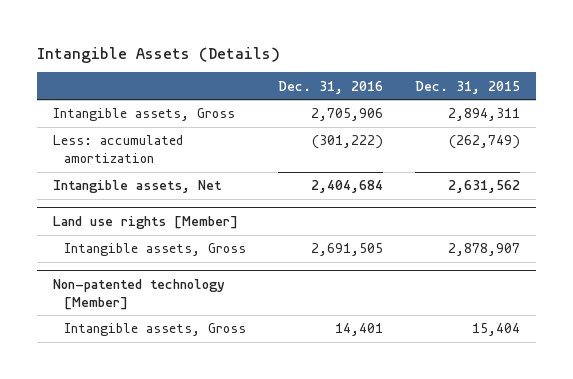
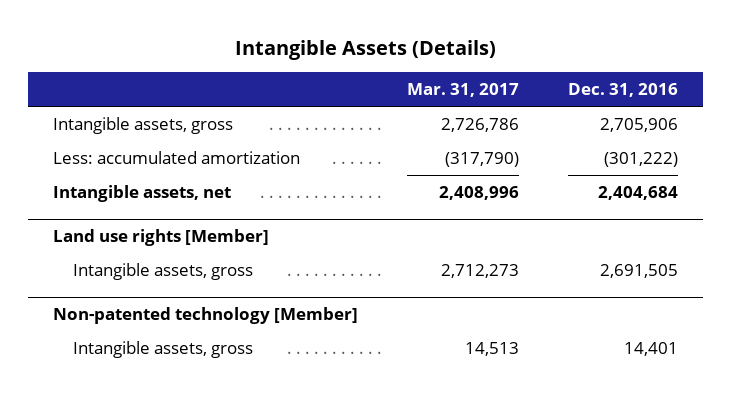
- | Dec. 31, 2016 | Dec. 31, 2015
+ | Mar. 31, 2017 | Dec. 31, 2016
- Intangible assets, Gross | 2,705,906 | 2,894,311
+ Intangible assets, gross | 2,726,786 | 2,705,906
- Intangible assets, Net | 2,404,684 | 2,631,562
+ Intangible assets, net | 2,408,996 | 2,404,684
@ Land use rights [Member]
- Intangible assets, Gross | 2,691,505 | 2,878,907
+ Intangible assets, gross | 2,712,273 | 2,691,505
@ Non-patented technology [Member]
- Intangible assets, Gross | 14,401 | 15,404
+ Intangible assets, gross | 14,513 | 14,401

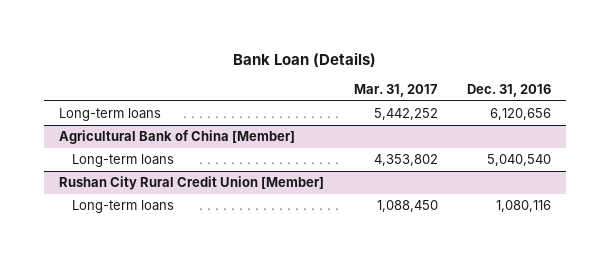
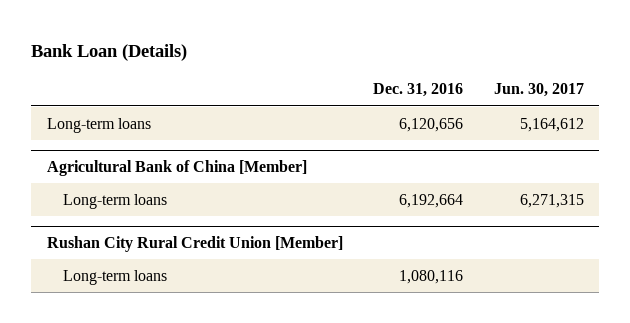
- | Mar. 31, 2017 | Dec. 31, 2016
+ | Dec. 31, 2016 | Jun. 30, 2017
@ Agricultural Bank of China [Member]
- Long-term loans | 4,353,802 | 5,040,540
+ Long-term loans | 6,192,664 | 6,271,315

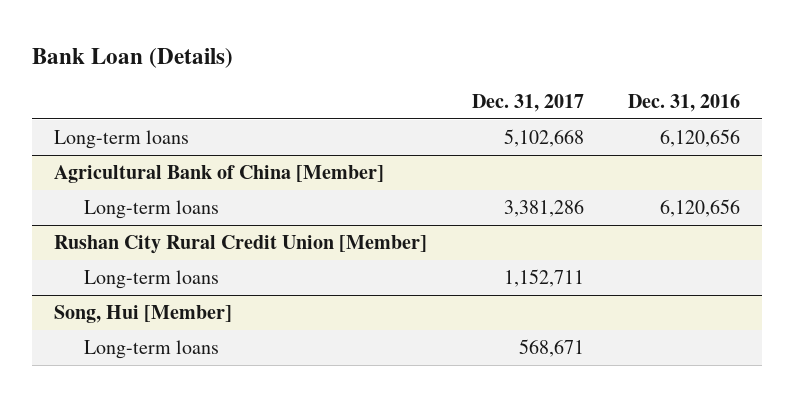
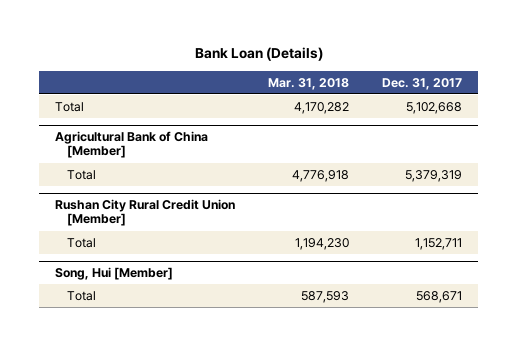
- | Dec. 31, 2017 | Dec. 31, 2016
+ | Mar. 31, 2018 | Dec. 31, 2017
- Long-term loans | 5,102,668 | 6,120,656
+ Total | 4,170,282 | 5,102,668
@ Agricultural Bank of China [Member]
- Long-term loans | 3,381,286 | 6,120,656
+ Total | 4,776,918 | 5,379,319
@ Rushan City Rural Credit Union [Member]
- Long-term loans | 1,152,711 |
+ Total | 1,194,230 | 1,152,711
@ Song, Hui [Member]
- Long-term loans | 568,671 |
+ Total | 587,593 | 568,671

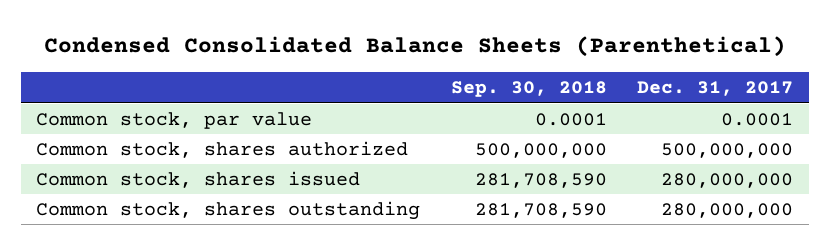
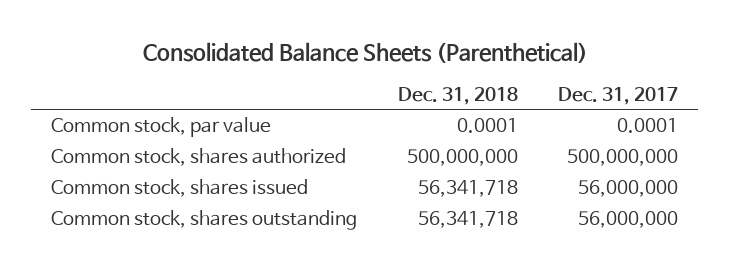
- Condensed Consolidated Balance Sheets (Parenthetical)
+ Consolidated Balance Sheets (Parenthetical)
- | Sep. 30, 2018 | Dec. 31, 2017
+ | Dec. 31, 2018 | Dec. 31, 2017
- Common stock, shares issued | 281,708,590 | 280,000,000
- Common stock, shares outstanding | 281,708,590 | 280,000,000
+ Common stock, shares issued | 56,341,718 | 56,000,000
+ Common stock, shares outstanding | 56,341,718 | 56,000,000

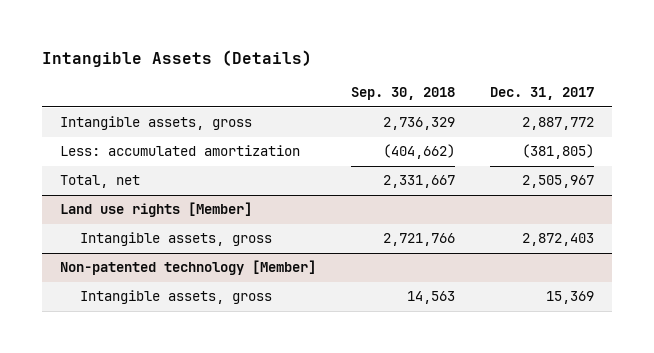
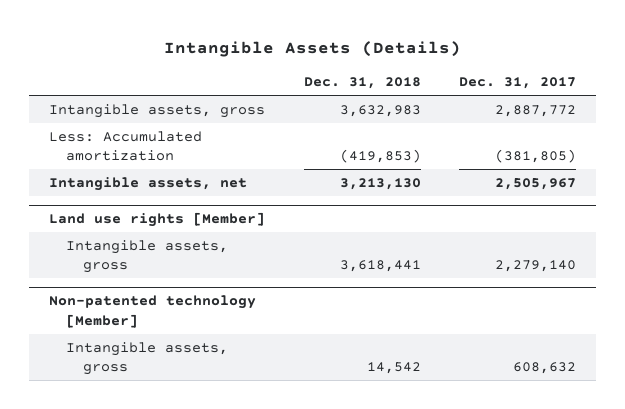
- | Sep. 30, 2018 | Dec. 31, 2017
+ | Dec. 31, 2018 | Dec. 31, 2017
- Less: accumulated amortization | (404,662) | (381,805)
- Total, net | 2,331,667 | 2,505,967
+ Less: Accumulated amortization | (419,853) | (381,805)
+ Intangible assets, net | 3,213,130 | 2,505,967
@ Land use rights [Member]
- Intangible assets, gross | 2,721,766 | 2,872,403
+ Intangible assets, gross | 3,618,441 | 2,279,140
@ Non-patented technology [Member]
- Intangible assets, gross | 14,563 | 15,369
+ Intangible assets, gross | 14,542 | 608,632

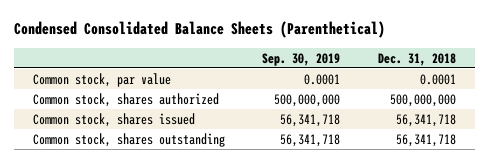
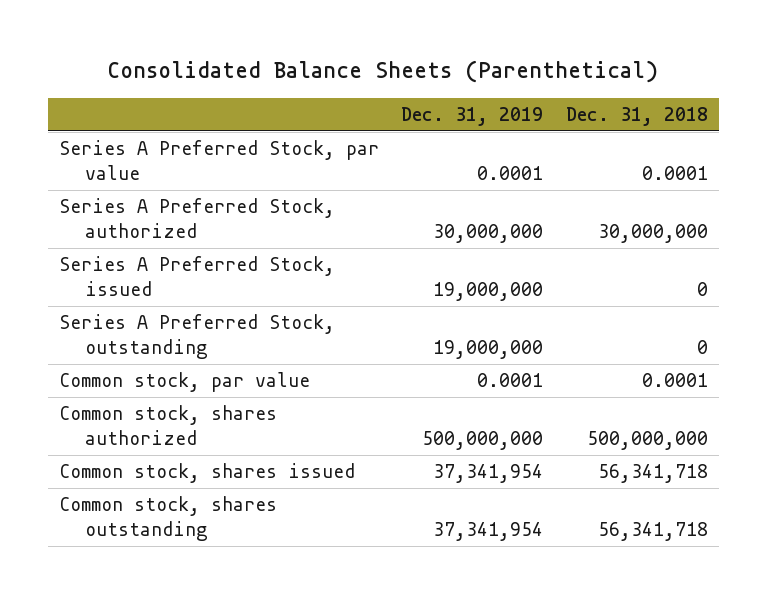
- Condensed Consolidated Balance Sheets (Parenthetical)
+ Consolidated Balance Sheets (Parenthetical)
- | Sep. 30, 2019 | Dec. 31, 2018
+ | Dec. 31, 2019 | Dec. 31, 2018
+ Series A Preferred Stock, par value | 0.0001 | 0.0001
+ Series A Preferred Stock, authorized | 30,000,000 | 30,000,000
+ Series A Preferred Stock, issued | 19,000,000 | 0
+ Series A Preferred Stock, outstanding | 19,000,000 | 0

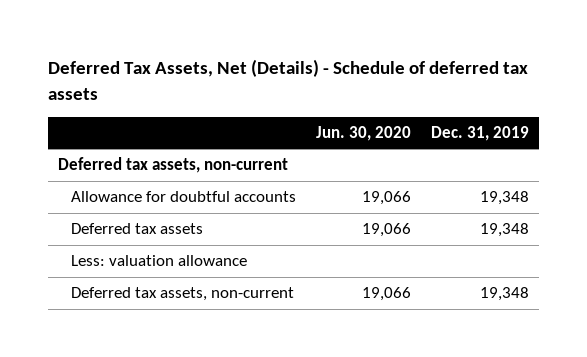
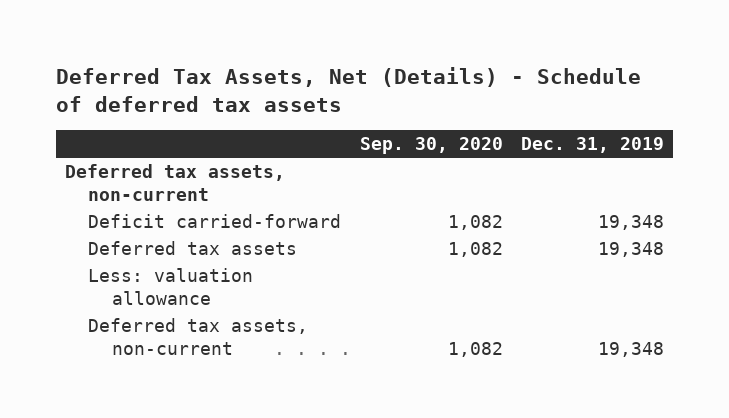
- | Jun. 30, 2020 | Dec. 31, 2019
+ | Sep. 30, 2020 | Dec. 31, 2019
- Allowance for doubtful accounts | 19,066 | 19,348
+ Deficit carried-forward | 1,082 | 19,348

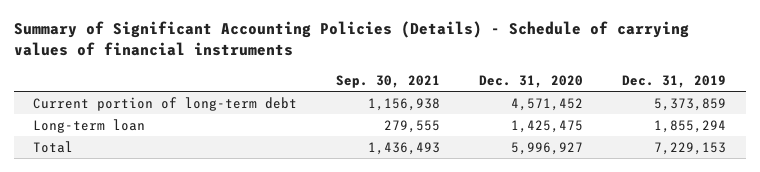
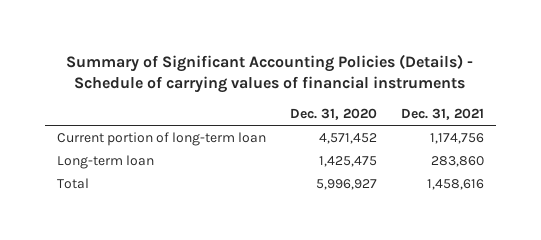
- | Sep. 30, 2021 | Dec. 31, 2020 | Dec. 31, 2019
+ | Dec. 31, 2020 | Dec. 31, 2021
- Current portion of long-term debt | 1,156,938 | 4,571,452 | 5,373,859
+ Current portion of long-term loan | 4,571,452 | 1,174,756

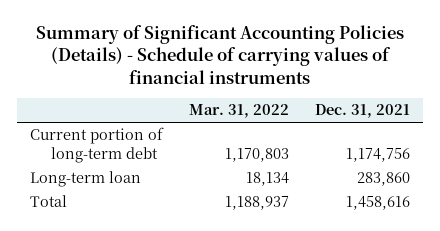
- | Dec. 31, 2020 | Dec. 31, 2021
+ | Mar. 31, 2022 | Dec. 31, 2021
- Current portion of long-term loan | 4,571,452 | 1,174,756
+ Current portion of long-term debt | 1,170,803 | 1,174,756

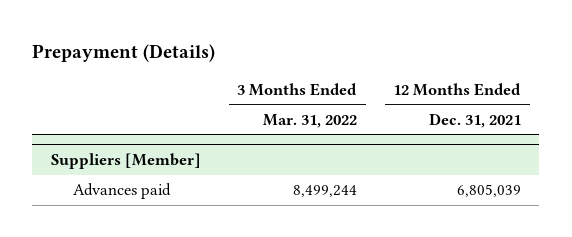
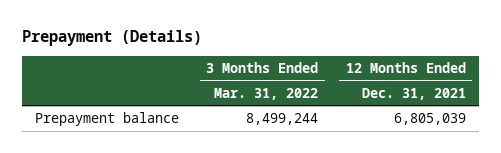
- Suppliers [Member]
- Advances paid | 8,499,244 | 6,805,039
+ Prepayment balance | 8,499,244 | 6,805,039

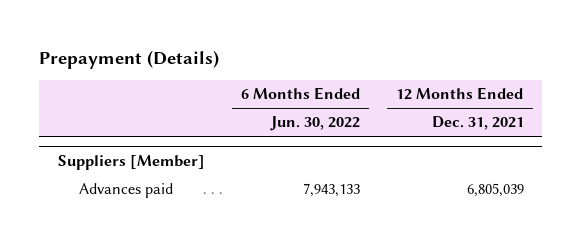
- | 3 Months Ended Mar. 31, 2022 | 12 Months Ended Dec. 31, 2021
+ | 6 Months Ended Jun. 30, 2022 | 12 Months Ended Dec. 31, 2021
- Prepayment balance | 8,499,244 | 6,805,039
+ Suppliers [Member]
+ Advances paid | 7,943,133 | 6,805,039

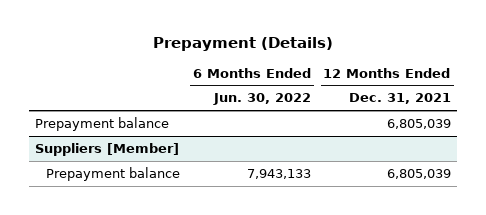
+ Prepayment balance | | 6,805,039
@ Suppliers [Member]
- Advances paid | 7,943,133 | 6,805,039
+ Prepayment balance | 7,943,133 | 6,805,039

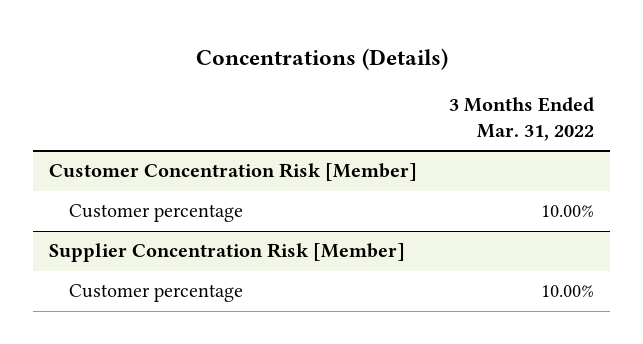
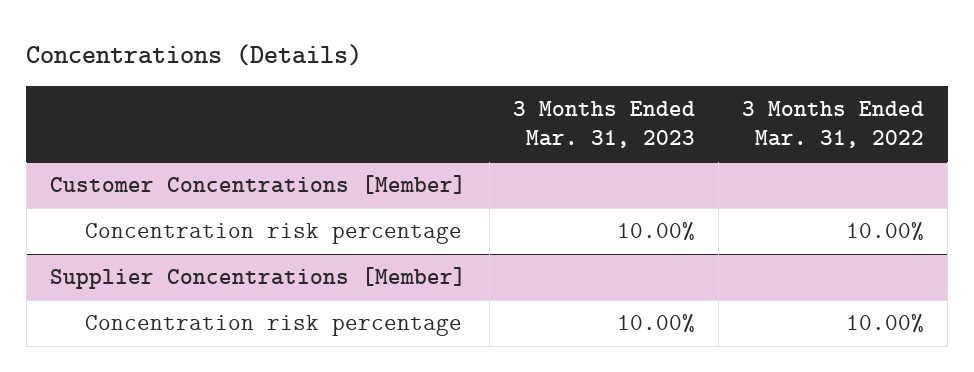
- | 3 Months Ended Mar. 31, 2022
+ | 3 Months Ended Mar. 31, 2023 | 3 Months Ended Mar. 31, 2022
- Customer Concentration Risk [Member]
- Customer percentage | 10.00%
- Supplier Concentration Risk [Member]
- Customer percentage | 10.00%
+ Customer Concentrations [Member]
+ Concentration risk percentage | 10.00% | 10.00%
+ Supplier Concentrations [Member]
+ Concentration risk percentage | 10.00% | 10.00%

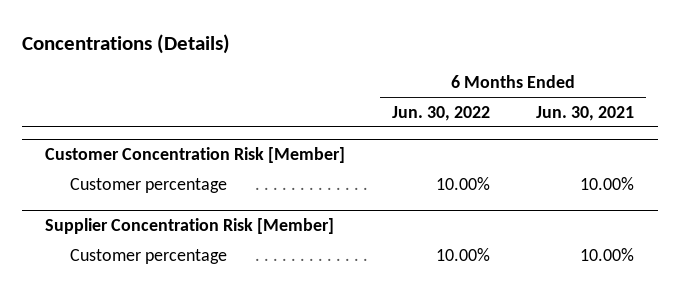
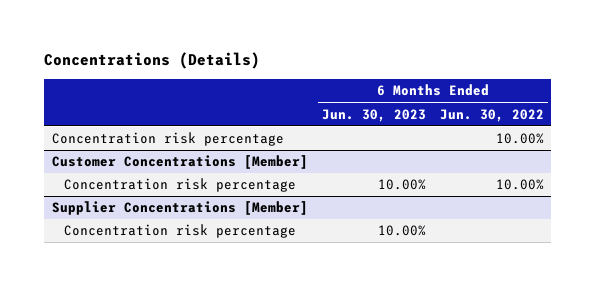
- | 6 Months Ended Jun. 30, 2022 | 6 Months Ended Jun. 30, 2021
+ | 6 Months Ended Jun. 30, 2023 | 6 Months Ended Jun. 30, 2022
- Customer Concentration Risk [Member]
- Customer percentage | 10.00% | 10.00%
- Supplier Concentration Risk [Member]
- Customer percentage | 10.00% | 10.00%
+ Concentration risk percentage | | 10.00%
+ Customer Concentrations [Member]
+ Concentration risk percentage | 10.00% | 10.00%
+ Supplier Concentrations [Member]
+ Concentration risk percentage | 10.00% |

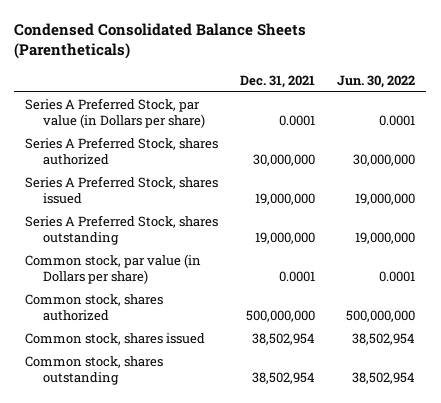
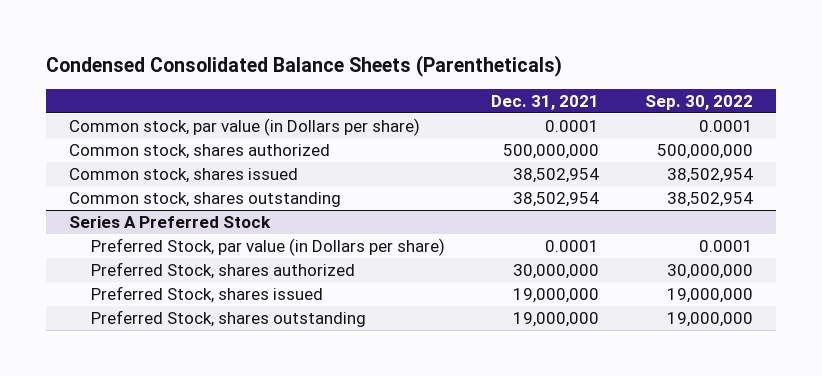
- | Dec. 31, 2021 | Jun. 30, 2022
+ | Dec. 31, 2021 | Sep. 30, 2022
- Series A Preferred Stock, par value (in Dollars per share) | 0.0001 | 0.0001
- Series A Preferred Stock, shares authorized | 30,000,000 | 30,000,000
- Series A Preferred Stock, shares issued | 19,000,000 | 19,000,000
- Series A Preferred Stock, shares outstanding | 19,000,000 | 19,000,000
+ Series A Preferred Stock
+ Preferred Stock, par value (in Dollars per share) | 0.0001 | 0.0001
+ Preferred Stock, shares authorized | 30,000,000 | 30,000,000
+ Preferred Stock, shares issued | 19,000,000 | 19,000,000
+ Preferred Stock, shares outstanding | 19,000,000 | 19,000,000

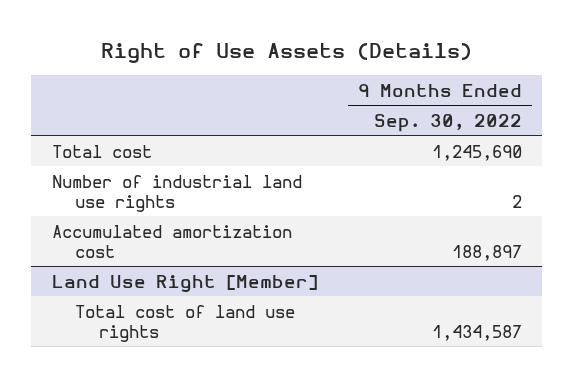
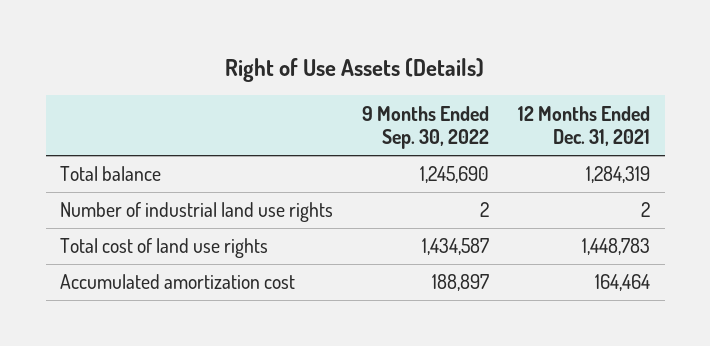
- | 9 Months Ended Sep. 30, 2022
+ | 9 Months Ended Sep. 30, 2022 | 12 Months Ended Dec. 31, 2021
- Total cost | 1,245,690
+ Total balance | 1,245,690 | 1,284,319
- Land Use Right [Member]
moved down: Accumulated amortization cost | 188,897 | 164,464

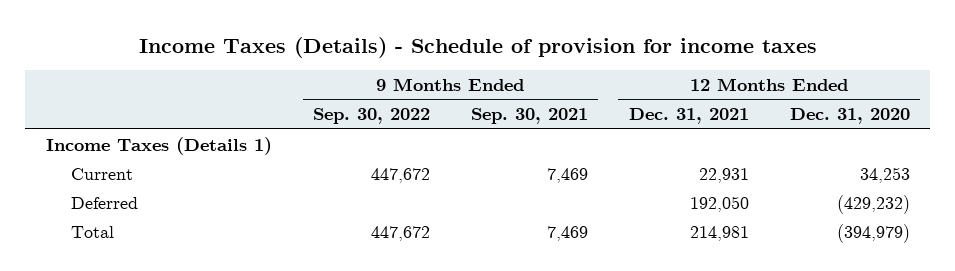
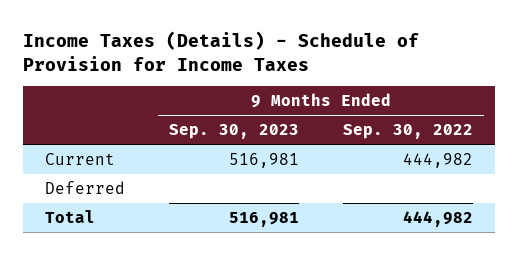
- Income Taxes (Details) - Schedule of provision for income taxes
+ Income Taxes (Details) - Schedule of Provision for Income Taxes
- | 9 Months Ended Sep. 30, 2022 | 9 Months Ended Sep. 30, 2021 | 12 Months Ended Dec. 31, 2021 | 12 Months Ended Dec. 31, 2020
+ | 9 Months Ended Sep. 30, 2023 | 9 Months Ended Sep. 30, 2022
- Income Taxes (Details 1)
- Current | 447,672 | 7,469 | 22,931 | 34,253
+ Current | 516,981 | 444,982
- Total | 447,672 | 7,469 | 214,981 | (394,979)
+ Total | 516,981 | 444,982

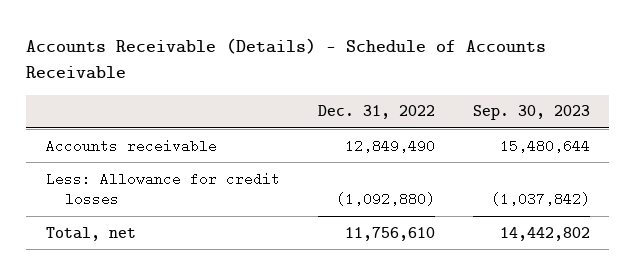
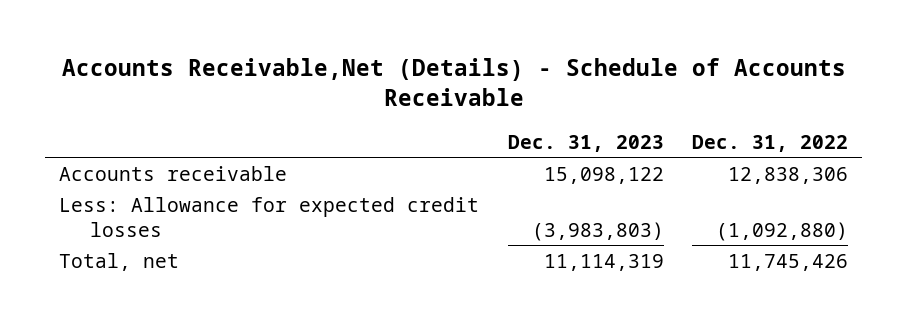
- Accounts Receivable (Details) - Schedule of Accounts Receivable
+ Accounts Receivable,Net (Details) - Schedule of Accounts Receivable
- | Dec. 31, 2022 | Sep. 30, 2023
+ | Dec. 31, 2023 | Dec. 31, 2022
- Accounts receivable | 12,849,490 | 15,480,644
- Less: Allowance for credit losses | (1,092,880) | (1,037,842)
- Total, net | 11,756,610 | 14,442,802
+ Accounts receivable | 15,098,122 | 12,838,306
+ Less: Allowance for expected credit losses | (3,983,803) | (1,092,880)
+ Total, net | 11,114,319 | 11,745,426

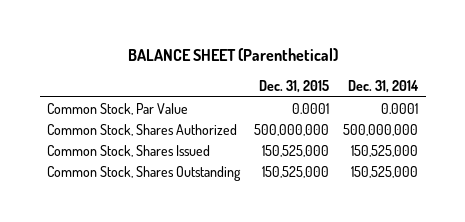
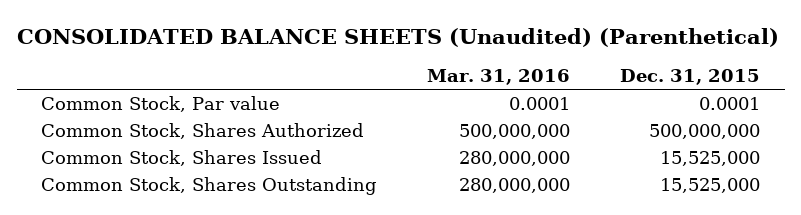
- BALANCE SHEET (Parenthetical)
+ CONSOLIDATED BALANCE SHEETS (Unaudited) (Parenthetical)
- | Dec. 31, 2015 | Dec. 31, 2014
+ | Mar. 31, 2016 | Dec. 31, 2015
- Common Stock, Par Value | 0.0001 | 0.0001
+ Common Stock, Par value | 0.0001 | 0.0001
- Common Stock, Shares Issued | 150,525,000 | 150,525,000
- Common Stock, Shares Outstanding | 150,525,000 | 150,525,000
+ Common Stock, Shares Issued | 280,000,000 | 15,525,000
+ Common Stock, Shares Outstanding | 280,000,000 | 15,525,000

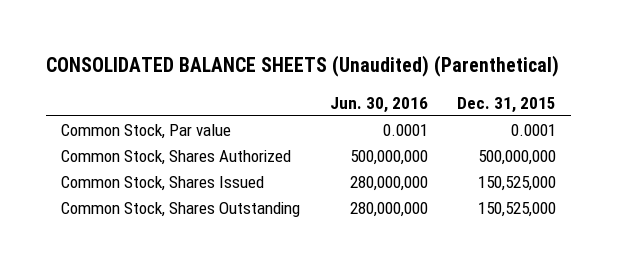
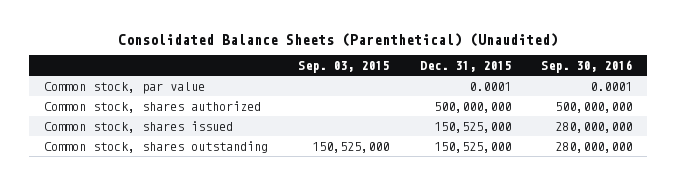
- CONSOLIDATED BALANCE SHEETS (Unaudited) (Parenthetical)
+ Consolidated Balance Sheets (Parenthetical) (Unaudited)
- | Jun. 30, 2016 | Dec. 31, 2015
+ | Sep. 03, 2015 | Dec. 31, 2015 | Sep. 30, 2016
- Common Stock, Par value | 0.0001 | 0.0001
- Common Stock, Shares Authorized | 500,000,000 | 500,000,000
- Common Stock, Shares Issued | 280,000,000 | 150,525,000
- Common Stock, Shares Outstanding | 280,000,000 | 150,525,000
+ Common stock, par value | | 0.0001 | 0.0001
+ Common stock, shares authorized | | 500,000,000 | 500,000,000
+ Common stock, shares issued | | 150,525,000 | 280,000,000
+ Common stock, shares outstanding | 150,525,000 | 150,525,000 | 280,000,000

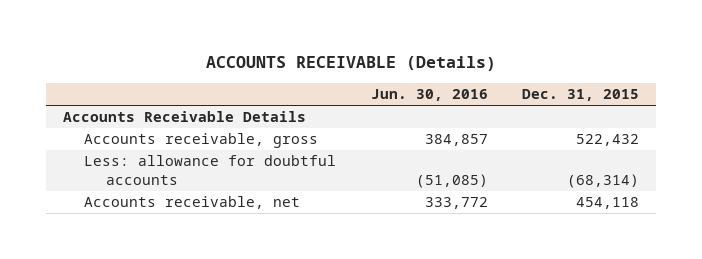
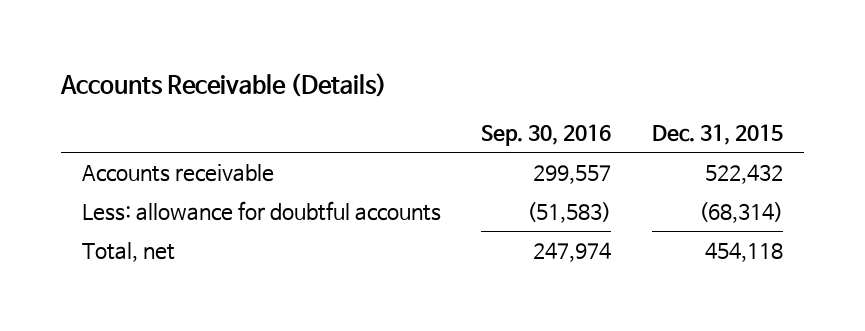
- ACCOUNTS RECEIVABLE (Details)
+ Accounts Receivable (Details)
- | Jun. 30, 2016 | Dec. 31, 2015
+ | Sep. 30, 2016 | Dec. 31, 2015
- Accounts Receivable Details
- Accounts receivable, gross | 384,857 | 522,432
+ Accounts receivable | 299,557 | 522,432
- Accounts receivable, net | 333,772 | 454,118
+ Total, net | 247,974 | 454,118

